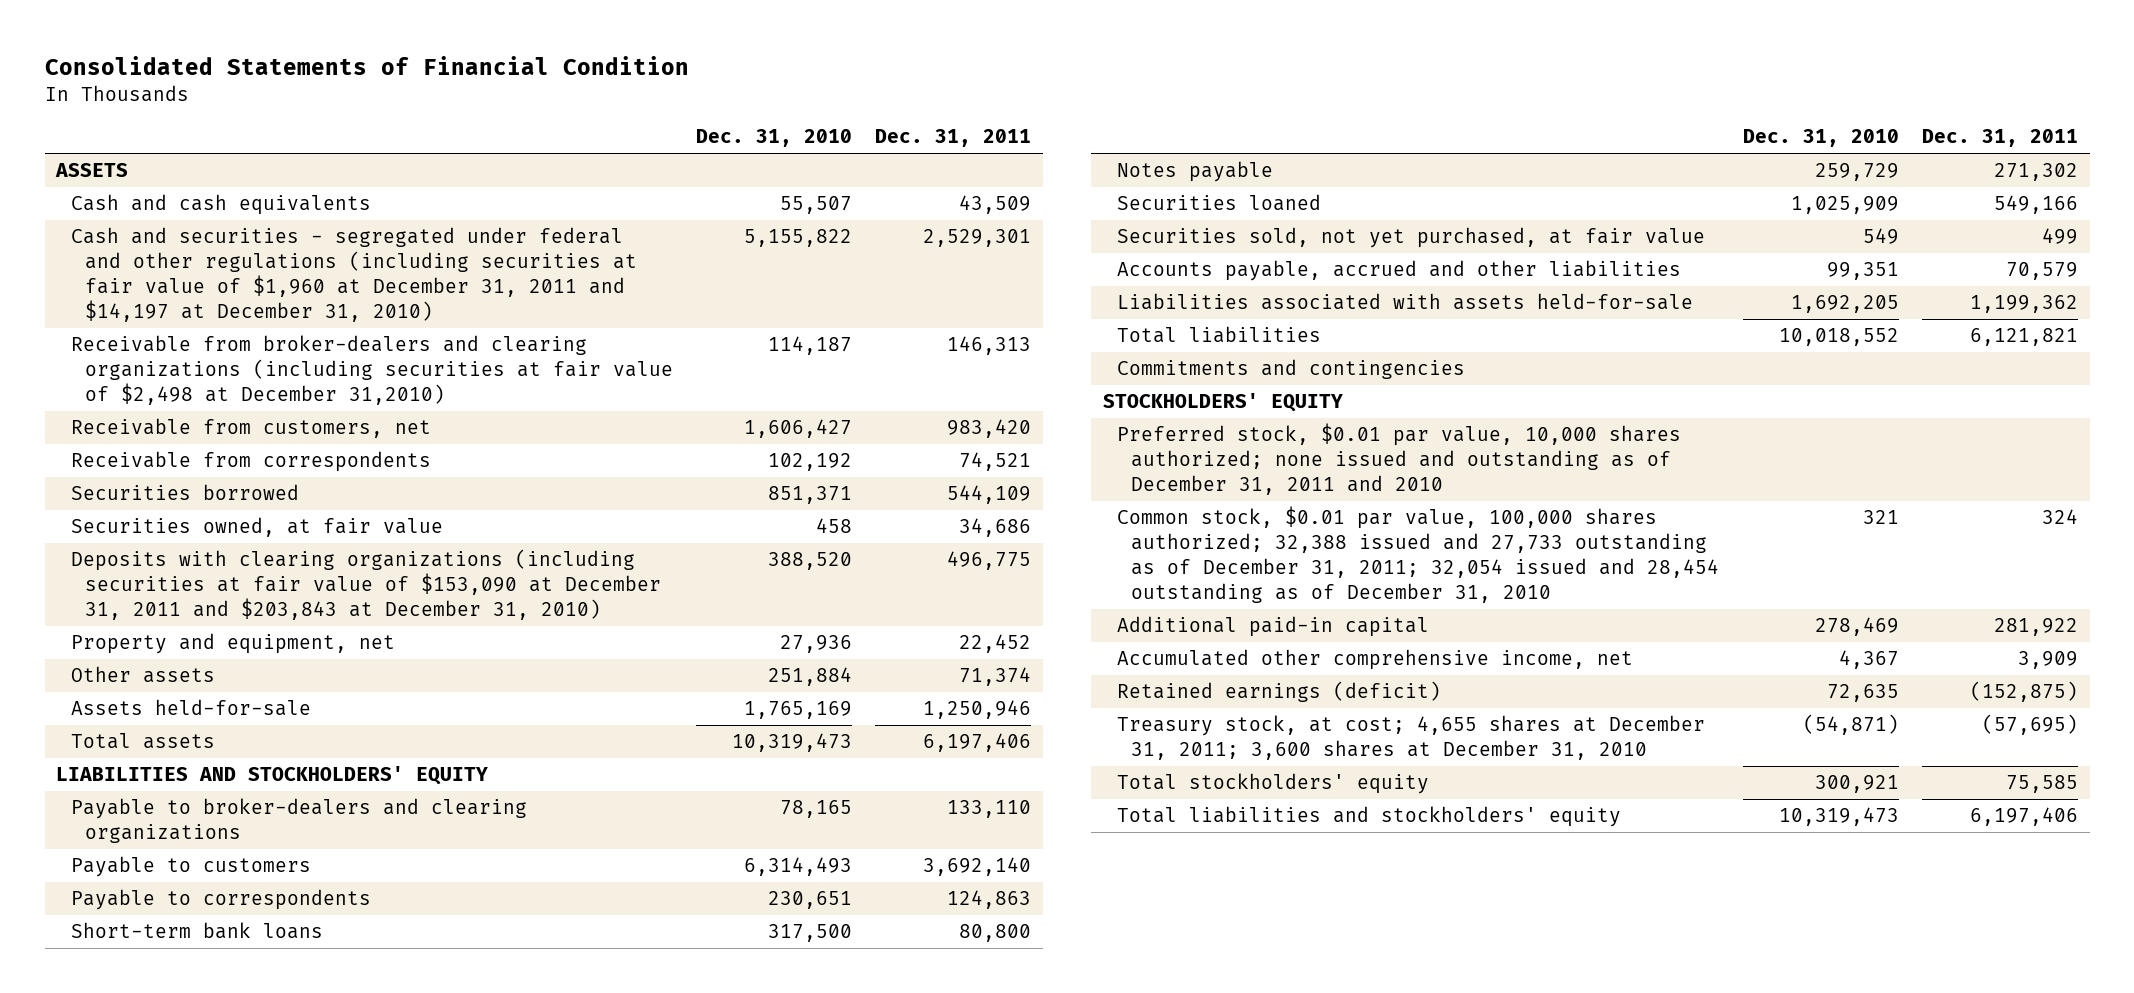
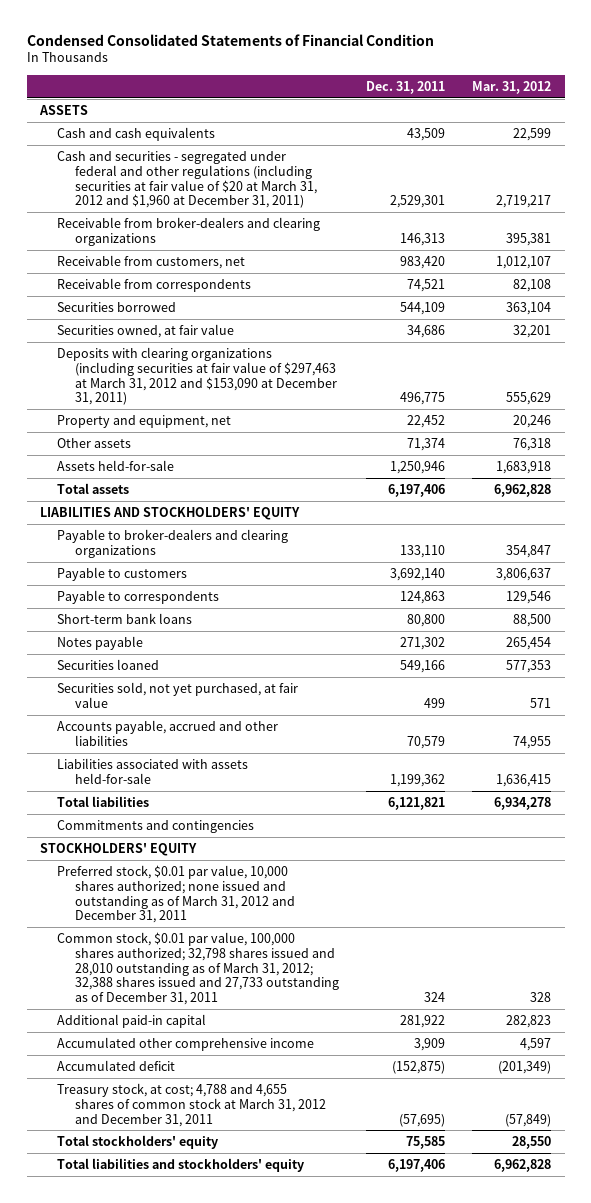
- Consolidated Statements of Financial Condition
+ Condensed Consolidated Statements of Financial Condition
- | Dec. 31, 2010 | Dec. 31, 2011
+ | Dec. 31, 2011 | Mar. 31, 2012
- Cash and securities - segregated under federal and other regulations (including securities at fair value of $1,960 at December 31, 2011 and $14,197 at December 31, 2010) | 5,155,822 | 2,529,301
- Receivable from broker-dealers and clearing organizations (including securities at fair value of $2,498 at December 31,2010) | 114,187 | 146,313
+ Cash and securities - segregated under federal and other regulations (including securities at fair value of $20 at March 31, 2012 and $1,960 at December 31, 2011) | 2,529,301 | 2,719,217
+ Receivable from broker-dealers and clearing organizations | 146,313 | 395,381
- Deposits with clearing organizations (including securities at fair value of $153,090 at December 31, 2011 and $203,843 at December 31, 2010) | 388,520 | 496,775
+ Deposits with clearing organizations (including securities at fair value of $297,463 at March 31, 2012 and $153,090 at December 31, 2011) | 496,775 | 555,629
- Preferred stock, $0.01 par value, 10,000 shares authorized; none issued and outstanding as of December 31, 2011 and 2010
- Common stock, $0.01 par value, 100,000 shares authorized; 32,388 issued and 27,733 outstanding as of December 31, 2011; 32,054 issued and 28,454 outstanding as of December 31, 2010 | 321 | 324
+ Preferred stock, $0.01 par value, 10,000 shares authorized; none issued and outstanding as of March 31, 2012 and December 31, 2011
+ Common stock, $0.01 par value, 100,000 shares authorized; 32,798 shares issued and 28,010 outstanding as of March 31, 2012; 32,388 shares issued and 27,733 outstanding as of December 31, 2011 | 324 | 328
- Accumulated other comprehensive income, net | 4,367 | 3,909
- Retained earnings (deficit) | 72,635 | (152,875)
- Treasury stock, at cost; 4,655 shares at December 31, 2011; 3,600 shares at December 31, 2010 | (54,871) | (57,695)
+ Accumulated other comprehensive income | 3,909 | 4,597
+ Accumulated deficit | (152,875) | (201,349)
+ Treasury stock, at cost; 4,788 and 4,655 shares of common stock at March 31, 2012 and December 31, 2011 | (57,695) | (57,849)

